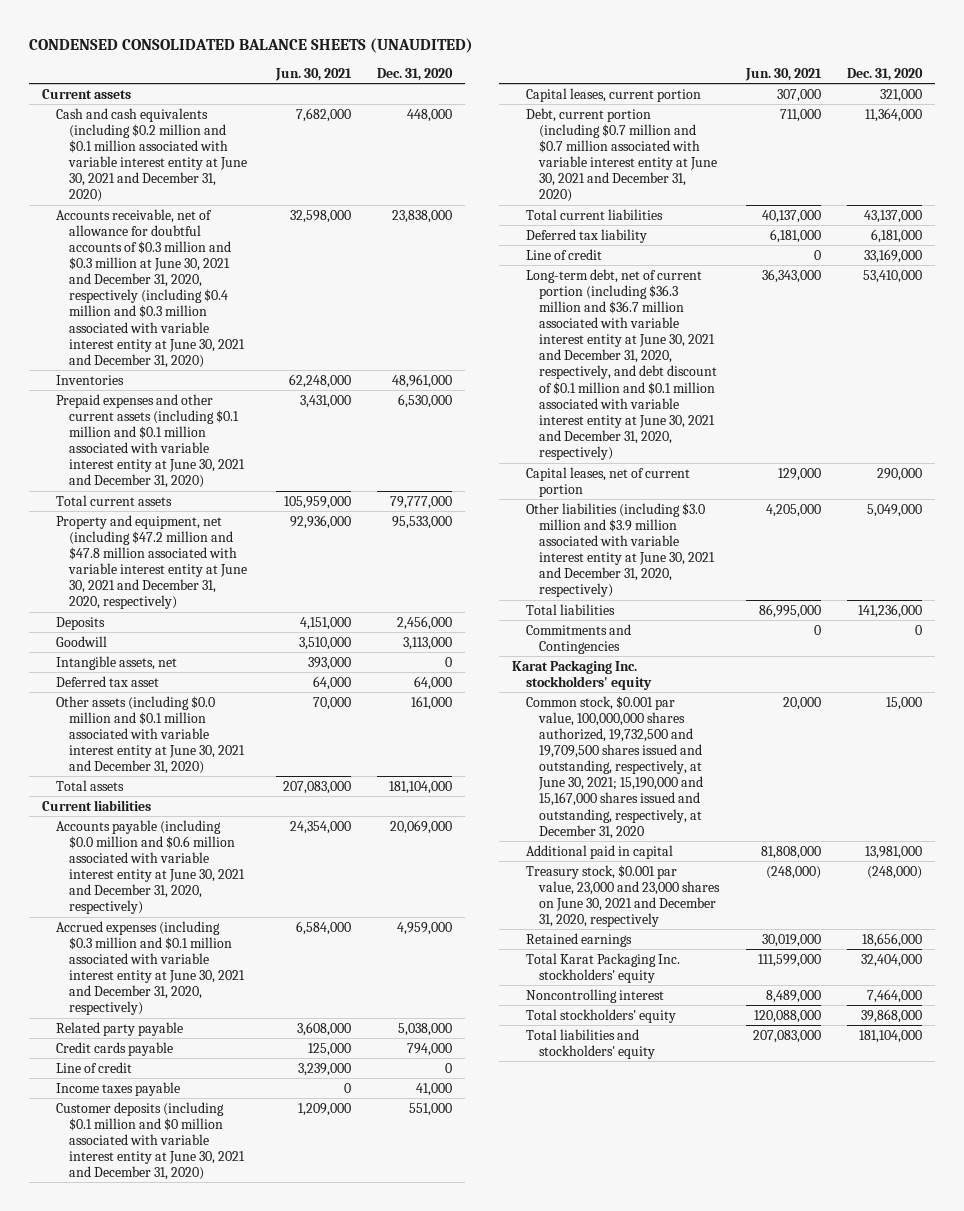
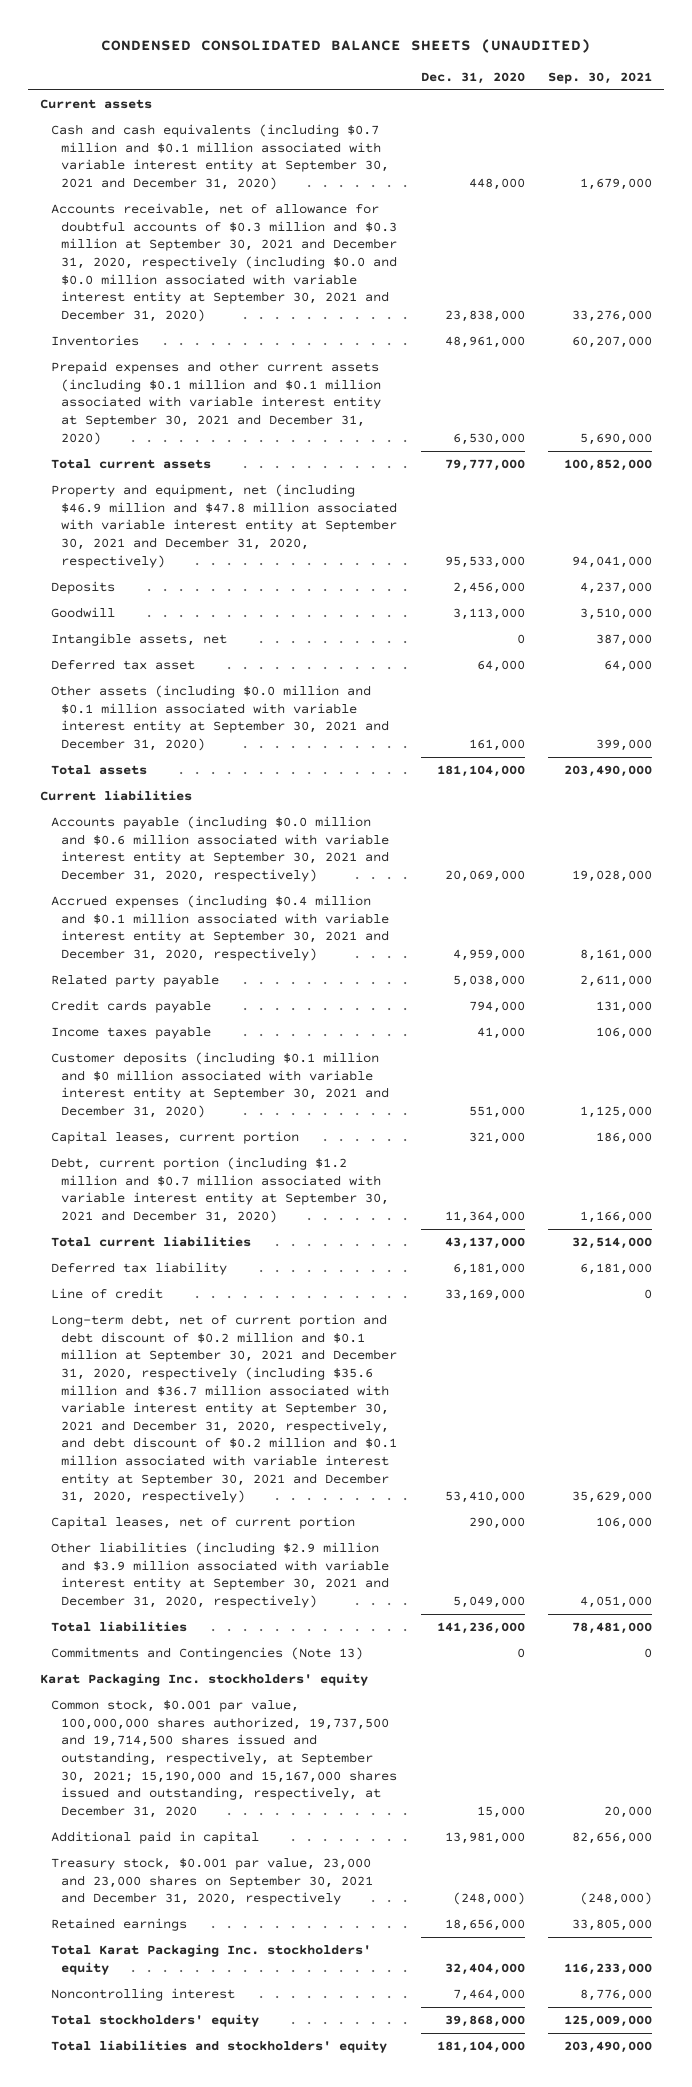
- | Jun. 30, 2021 | Dec. 31, 2020
+ | Dec. 31, 2020 | Sep. 30, 2021
- Cash and cash equivalents (including $0.2 million and $0.1 million associated with variable interest entity at June 30, 2021 and December 31, 2020) | 7,682,000 | 448,000
- Accounts receivable, net of allowance for doubtful accounts of $0.3 million and $0.3 million at June 30, 2021 and December 31, 2020, respectively (including $0.4 million and $0.3 million associated with variable interest entity at June 30, 2021 and December 31, 2020) | 32,598,000 | 23,838,000
+ Cash and cash equivalents (including $0.7 million and $0.1 million associated with variable interest entity at September 30, 2021 and December 31, 2020) | 448,000 | 1,679,000
+ Accounts receivable, net of allowance for doubtful accounts of $0.3 million and $0.3 million at September 30, 2021 and December 31, 2020, respectively (including $0.0 and $0.0 million associated with variable interest entity at September 30, 2021 and December 31, 2020) | 23,838,000 | 33,276,000
- Prepaid expenses and other current assets (including $0.1 million and $0.1 million associated with variable interest entity at June 30, 2021 and December 31, 2020) | 3,431,000 | 6,530,000
+ Prepaid expenses and other current assets (including $0.1 million and $0.1 million associated with variable interest entity at September 30, 2021 and December 31, 2020) | 6,530,000 | 5,690,000
- Property and equipment, net (including $47.2 million and $47.8 million associated with variable interest entity at June 30, 2021 and December 31, 2020, respectively) | 92,936,000 | 95,533,000
+ Property and equipment, net (including $46.9 million and $47.8 million associated with variable interest entity at September 30, 2021 and December 31, 2020, respectively) | 95,533,000 | 94,041,000
- Other assets (including $0.0 million and $0.1 million associated with variable interest entity at June 30, 2021 and December 31, 2020) | 70,000 | 161,000
+ Other assets (including $0.0 million and $0.1 million associated with variable interest entity at September 30, 2021 and December 31, 2020) | 161,000 | 399,000
- Accounts payable (including $0.0 million and $0.6 million associated with variable interest entity at June 30, 2021 and December 31, 2020, respectively) | 24,354,000 | 20,069,000
- Accrued expenses (including $0.3 million and $0.1 million associated with variable interest entity at June 30, 2021 and December 31, 2020, respectively) | 6,584,000 | 4,959,000
+ Accounts payable (including $0.0 million and $0.6 million associated with variable interest entity at September 30, 2021 and December 31, 2020, respectively) | 20,069,000 | 19,028,000
+ Accrued expenses (including $0.4 million and $0.1 million associated with variable interest entity at September 30, 2021 and December 31, 2020, respectively) | 4,959,000 | 8,161,000
- Line of credit | 3,239,000 | 0
- Customer deposits (including $0.1 million and $0 million associated with variable interest entity at June 30, 2021 and December 31, 2020) | 1,209,000 | 551,000
+ Customer deposits (including $0.1 million and $0 million associated with variable interest entity at September 30, 2021 and December 31, 2020) | 551,000 | 1,125,000
- Debt, current portion (including $0.7 million and $0.7 million associated with variable interest entity at June 30, 2021 and December 31, 2020) | 711,000 | 11,364,000
+ Debt, current portion (including $1.2 million and $0.7 million associated with variable interest entity at September 30, 2021 and December 31, 2020) | 11,364,000 | 1,166,000
- Long-term debt, net of current portion (including $36.3 million and $36.7 million associated with variable interest entity at June 30, 2021 and December 31, 2020, respectively, and debt discount of $0.1 million and $0.1 million associated with variable interest entity at June 30, 2021 and December 31, 2020, respectively) | 36,343,000 | 53,410,000
+ Long-term debt, net of current portion and debt discount of $0.2 million and $0.1 million at September 30, 2021 and December 31, 2020, respectively (including $35.6 million and $36.7 million associated with variable interest entity at September 30, 2021 and December 31, 2020, respectively, and debt discount of $0.2 million and $0.1 million associated with variable interest entity at September 30, 2021 and December 31, 2020, respectively) | 53,410,000 | 35,629,000
- Other liabilities (including $3.0 million and $3.9 million associated with variable interest entity at June 30, 2021 and December 31, 2020, respectively) | 4,205,000 | 5,049,000
+ Other liabilities (including $2.9 million and $3.9 million associated with variable interest entity at September 30, 2021 and December 31, 2020, respectively) | 5,049,000 | 4,051,000
- Commitments and Contingencies | 0 | 0
+ Commitments and Contingencies (Note 13) | 0 | 0
- Common stock, $0.001 par value, 100,000,000 shares authorized, 19,732,500 and 19,709,500 shares issued and outstanding, respectively, at June 30, 2021; 15,190,000 and 15,167,000 shares issued and outstanding, respectively, at December 31, 2020 | 20,000 | 15,000
+ Common stock, $0.001 par value, 100,000,000 shares authorized, 19,737,500 and 19,714,500 shares issued and outstanding, respectively, at September 30, 2021; 15,190,000 and 15,167,000 shares issued and outstanding, respectively, at December 31, 2020 | 15,000 | 20,000
- Treasury stock, $0.001 par value, 23,000 and 23,000 shares on June 30, 2021 and December 31, 2020, respectively | (248,000) | (248,000)
+ Treasury stock, $0.001 par value, 23,000 and 23,000 shares on September 30, 2021 and December 31, 2020, respectively | (248,000) | (248,000)

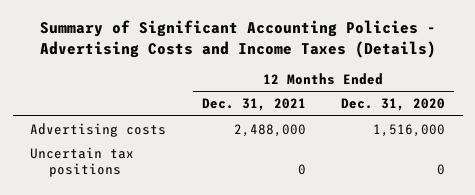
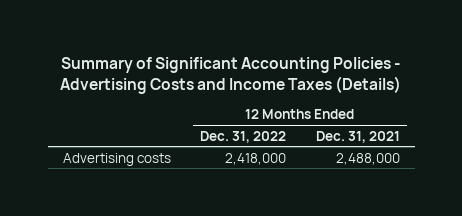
- | 12 Months Ended Dec. 31, 2021 | 12 Months Ended Dec. 31, 2020
+ | 12 Months Ended Dec. 31, 2022 | 12 Months Ended Dec. 31, 2021
- Uncertain tax positions | 0 | 0

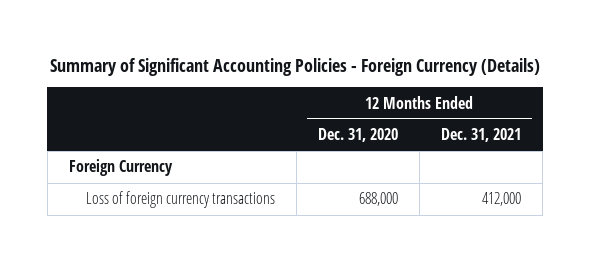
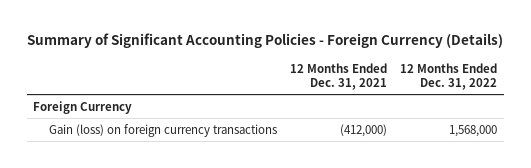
- | 12 Months Ended Dec. 31, 2020 | 12 Months Ended Dec. 31, 2021
+ | 12 Months Ended Dec. 31, 2021 | 12 Months Ended Dec. 31, 2022
- Loss of foreign currency transactions | 688,000 | 412,000
+ Gain (loss) on foreign currency transactions | (412,000) | 1,568,000

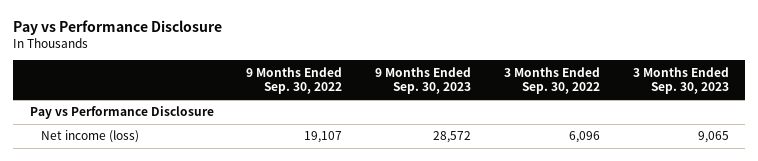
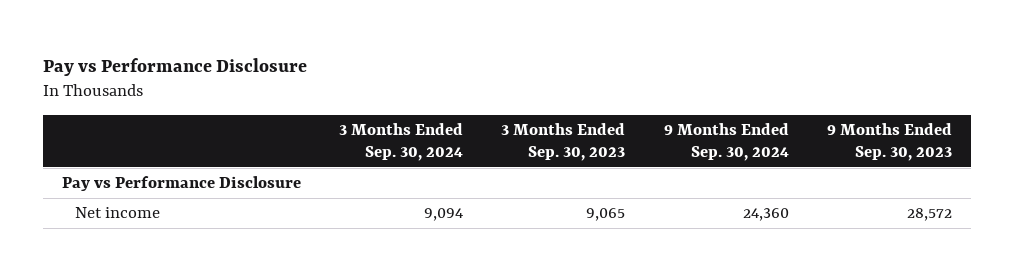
- | 9 Months Ended Sep. 30, 2022 | 9 Months Ended Sep. 30, 2023 | 3 Months Ended Sep. 30, 2022 | 3 Months Ended Sep. 30, 2023
+ | 3 Months Ended Sep. 30, 2024 | 3 Months Ended Sep. 30, 2023 | 9 Months Ended Sep. 30, 2024 | 9 Months Ended Sep. 30, 2023
- Net income (loss) | 19,107 | 28,572 | 6,096 | 9,065
+ Net income | 9,094 | 9,065 | 24,360 | 28,572

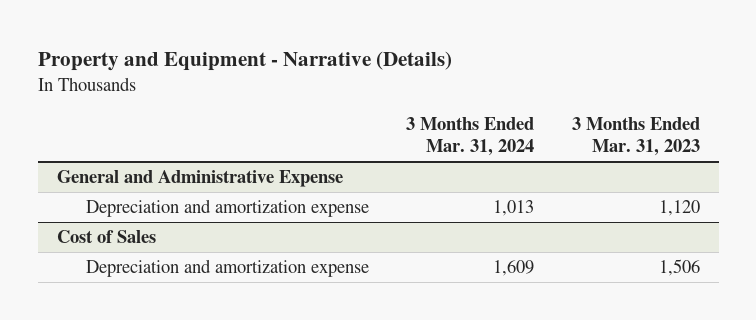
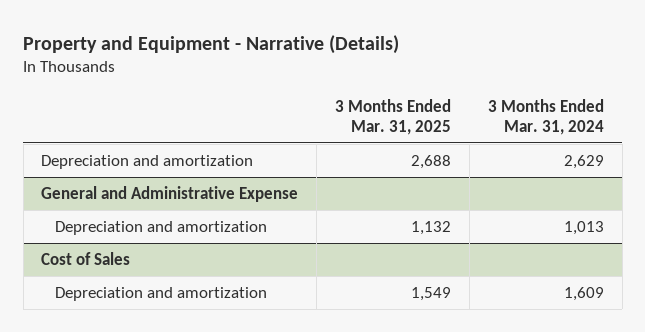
- | 3 Months Ended Mar. 31, 2024 | 3 Months Ended Mar. 31, 2023
+ | 3 Months Ended Mar. 31, 2025 | 3 Months Ended Mar. 31, 2024
+ Depreciation and amortization | 2,688 | 2,629
@ General and Administrative Expense
- Depreciation and amortization expense | 1,013 | 1,120
+ Depreciation and amortization | 1,132 | 1,013
@ Cost of Sales
- Depreciation and amortization expense | 1,609 | 1,506
+ Depreciation and amortization | 1,549 | 1,609

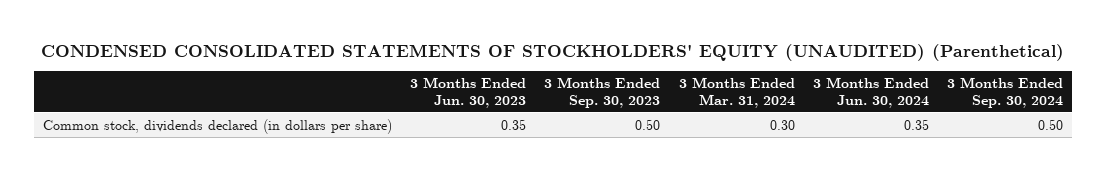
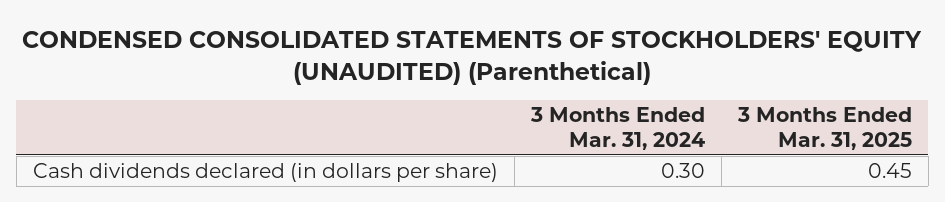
- | 3 Months Ended Jun. 30, 2023 | 3 Months Ended Sep. 30, 2023 | 3 Months Ended Mar. 31, 2024 | 3 Months Ended Jun. 30, 2024 | 3 Months Ended Sep. 30, 2024
+ | 3 Months Ended Mar. 31, 2024 | 3 Months Ended Mar. 31, 2025
- Common stock, dividends declared (in dollars per share) | 0.35 | 0.50 | 0.30 | 0.35 | 0.50
+ Cash dividends declared (in dollars per share) | 0.30 | 0.45

